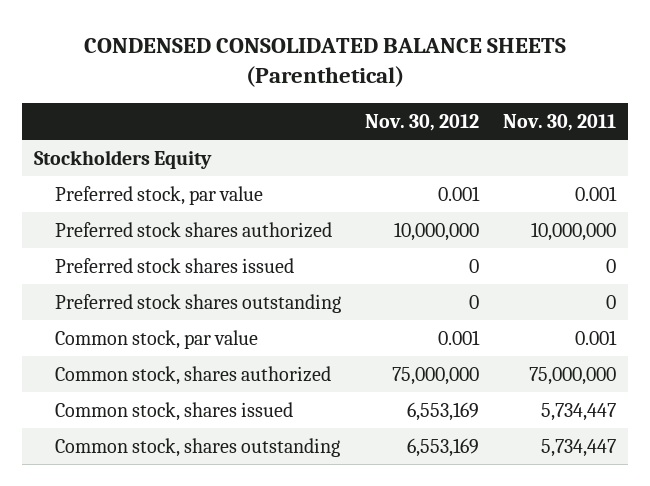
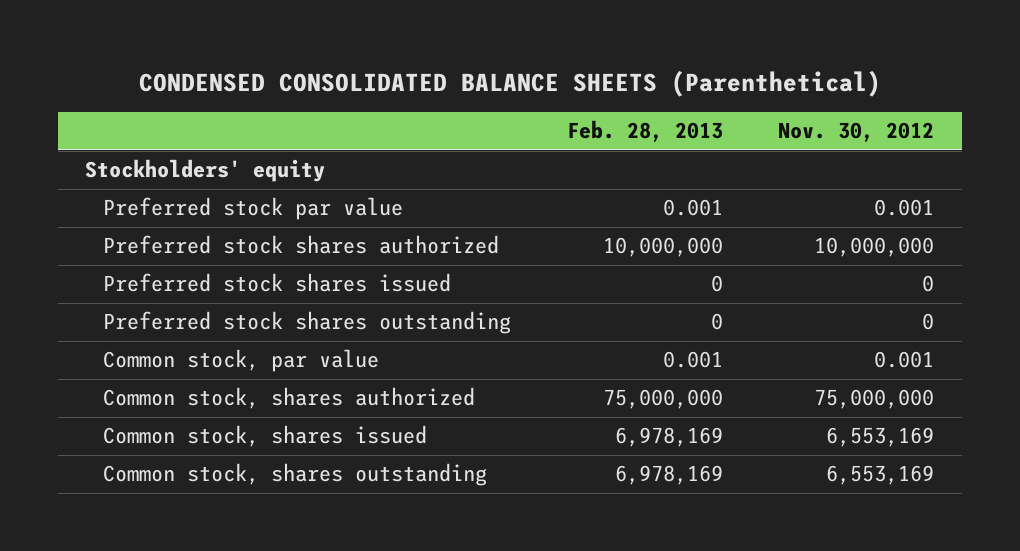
- | Nov. 30, 2012 | Nov. 30, 2011
+ | Feb. 28, 2013 | Nov. 30, 2012
- Stockholders Equity
- Preferred stock, par value | 0.001 | 0.001
+ Stockholders' equity
+ Preferred stock par value | 0.001 | 0.001

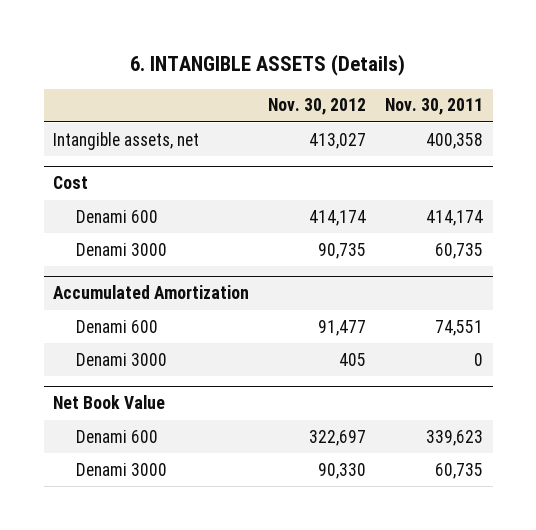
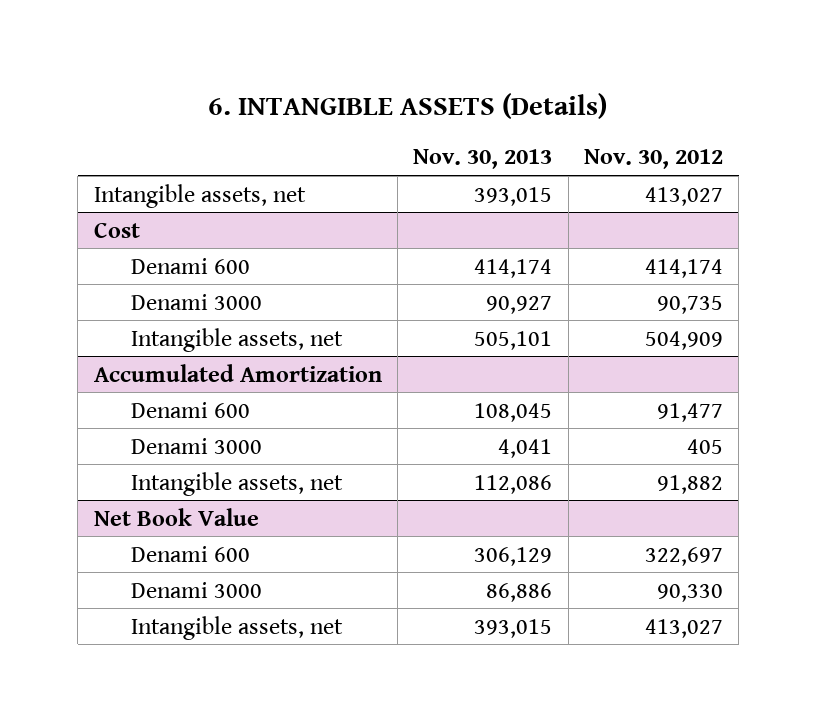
- | Nov. 30, 2012 | Nov. 30, 2011
+ | Nov. 30, 2013 | Nov. 30, 2012
@ Cost
+ Intangible assets, net | 505,101 | 504,909
@ Accumulated Amortization
+ Intangible assets, net | 112,086 | 91,882
@ Net Book Value
+ Intangible assets, net | 393,015 | 413,027

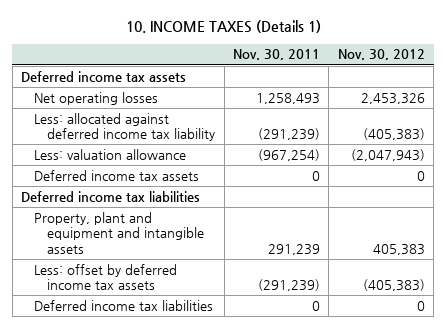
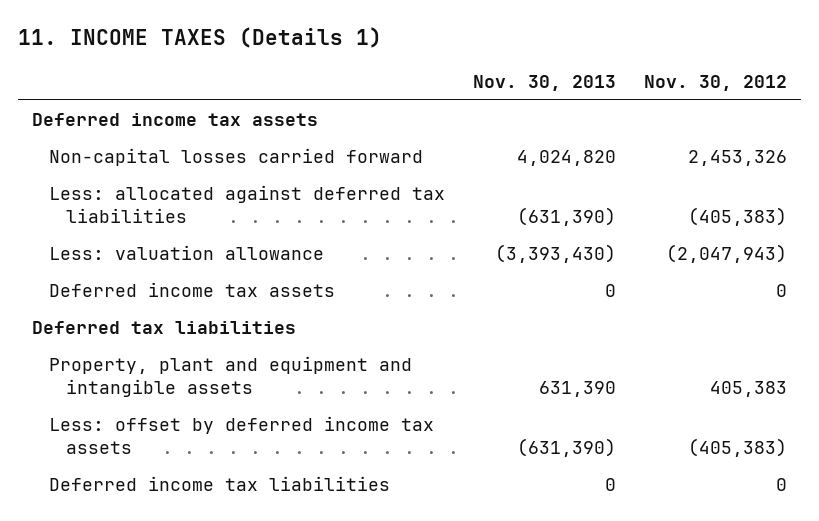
- 10. INCOME TAXES (Details 1)
+ 11. INCOME TAXES (Details 1)
- | Nov. 30, 2011 | Nov. 30, 2012
+ | Nov. 30, 2013 | Nov. 30, 2012
- Net operating losses | 1,258,493 | 2,453,326
- Less: allocated against deferred income tax liability | (291,239) | (405,383)
+ Non-capital losses carried forward | 4,024,820 | 2,453,326
+ Less: allocated against deferred tax liabilities | (631,390) | (405,383)
- Deferred income tax liabilities
+ Deferred tax liabilities

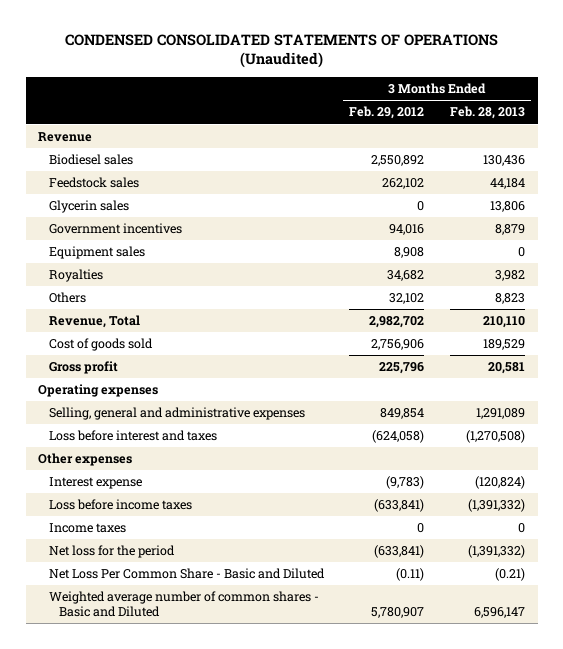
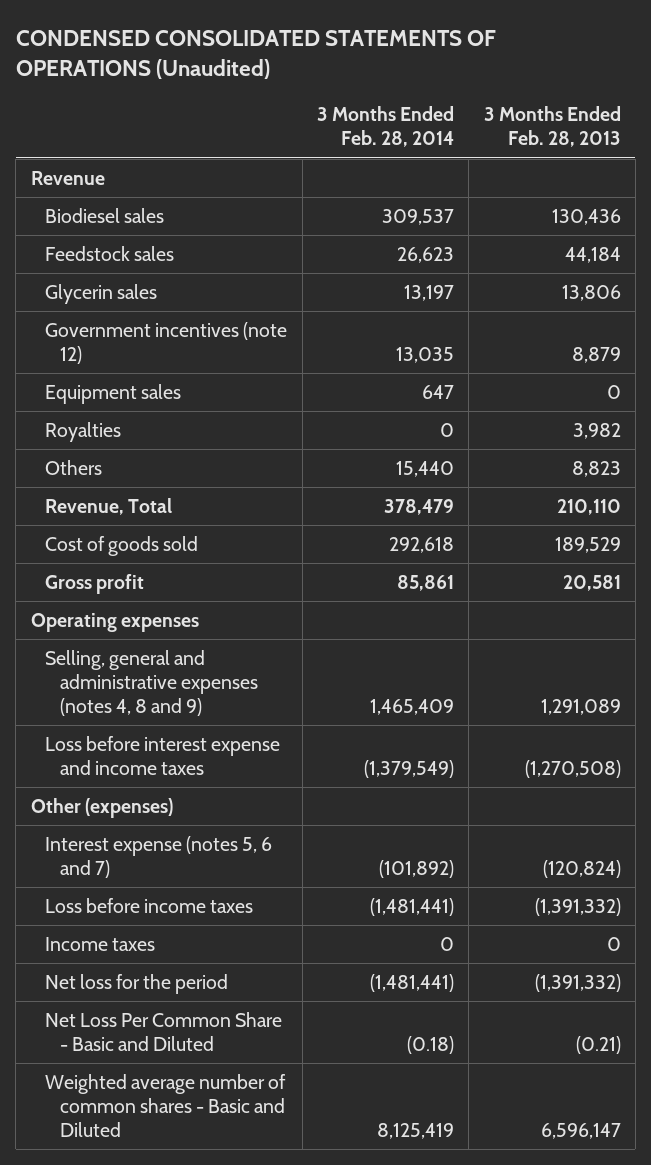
- | 3 Months Ended Feb. 29, 2012 | 3 Months Ended Feb. 28, 2013
+ | 3 Months Ended Feb. 28, 2014 | 3 Months Ended Feb. 28, 2013
- Government incentives | 94,016 | 8,879
+ Government incentives (note 12) | 13,035 | 8,879
- Selling, general and administrative expenses | 849,854 | 1,291,089
- Loss before interest and taxes | (624,058) | (1,270,508)
- Other expenses
- Interest expense | (9,783) | (120,824)
+ Selling, general and administrative expenses (notes 4, 8 and 9) | 1,465,409 | 1,291,089
+ Loss before interest expense and income taxes | (1,379,549) | (1,270,508)
+ Other (expenses)
+ Interest expense (notes 5, 6 and 7) | (101,892) | (120,824)

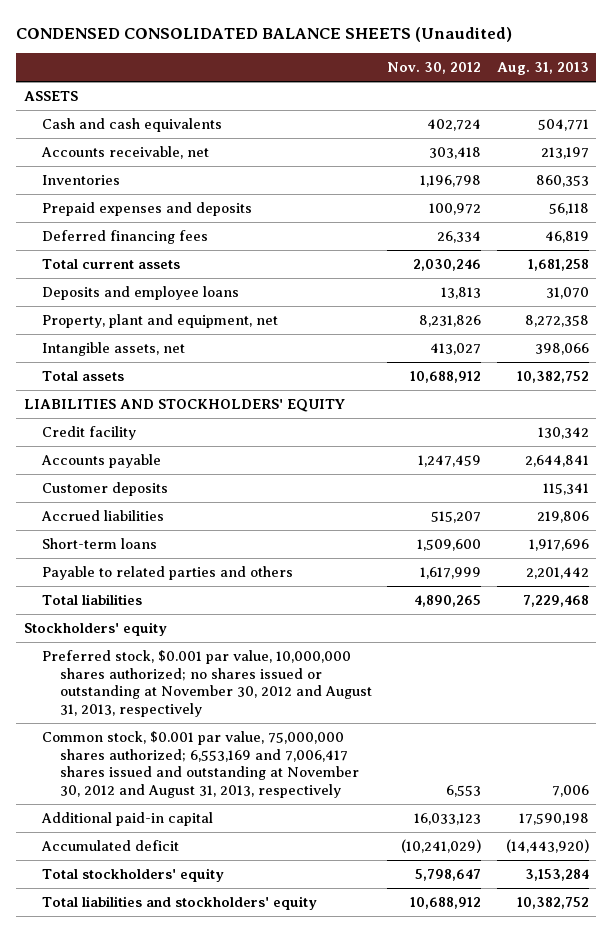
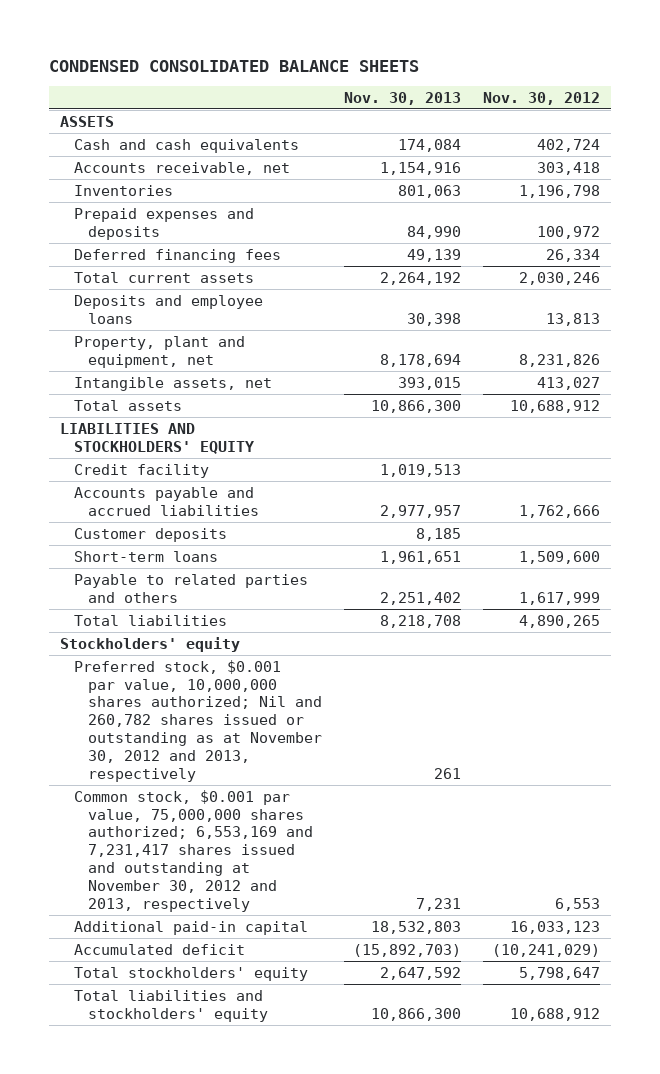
- CONDENSED CONSOLIDATED BALANCE SHEETS (Unaudited)
+ CONDENSED CONSOLIDATED BALANCE SHEETS
- | Nov. 30, 2012 | Aug. 31, 2013
+ | Nov. 30, 2013 | Nov. 30, 2012
- Accounts payable | 1,247,459 | 2,644,841
+ Accounts payable and accrued liabilities | 2,977,957 | 1,762,666
- Accrued liabilities | 515,207 | 219,806
- Preferred stock, $0.001 par value, 10,000,000 shares authorized; no shares issued or outstanding at November 30, 2012 and August 31, 2013, respectively
- Common stock, $0.001 par value, 75,000,000 shares authorized; 6,553,169 and 7,006,417 shares issued and outstanding at November 30, 2012 and August 31, 2013, respectively | 6,553 | 7,006
+ Preferred stock, $0.001 par value, 10,000,000 shares authorized; Nil and 260,782 shares issued or outstanding as at November 30, 2012 and 2013, respectively | 261 |
+ Common stock, $0.001 par value, 75,000,000 shares authorized; 6,553,169 and 7,231,417 shares issued and outstanding at November 30, 2012 and 2013, respectively | 7,231 | 6,553

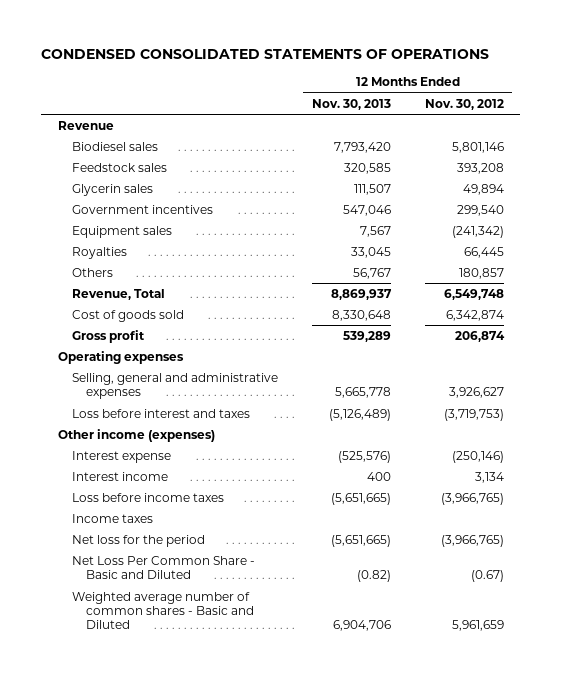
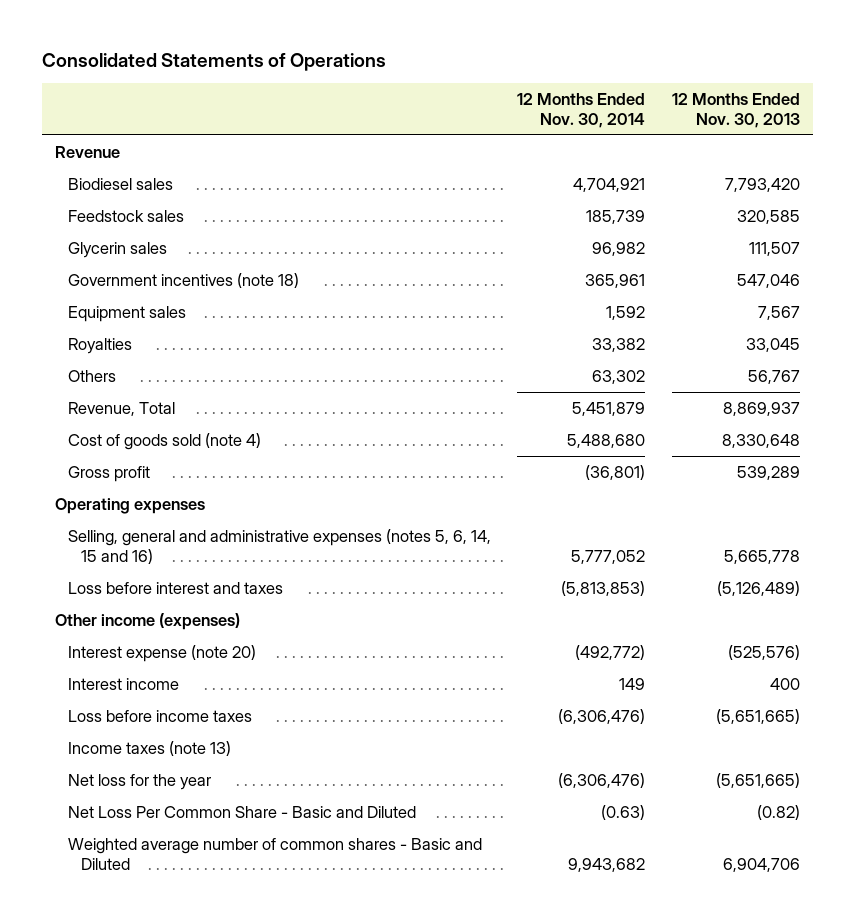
- CONDENSED CONSOLIDATED STATEMENTS OF OPERATIONS
+ Consolidated Statements of Operations
- | 12 Months Ended Nov. 30, 2013 | 12 Months Ended Nov. 30, 2012
+ | 12 Months Ended Nov. 30, 2014 | 12 Months Ended Nov. 30, 2013
- Government incentives | 547,046 | 299,540
+ Government incentives (note 18) | 365,961 | 547,046
- Cost of goods sold | 8,330,648 | 6,342,874
+ Cost of goods sold (note 4) | 5,488,680 | 8,330,648
- Selling, general and administrative expenses | 5,665,778 | 3,926,627
+ Selling, general and administrative expenses (notes 5, 6, 14, 15 and 16) | 5,777,052 | 5,665,778
- Interest expense | (525,576) | (250,146)
+ Interest expense (note 20) | (492,772) | (525,576)
- Income taxes
- Net loss for the period | (5,651,665) | (3,966,765)
+ Income taxes (note 13)
+ Net loss for the year | (6,306,476) | (5,651,665)

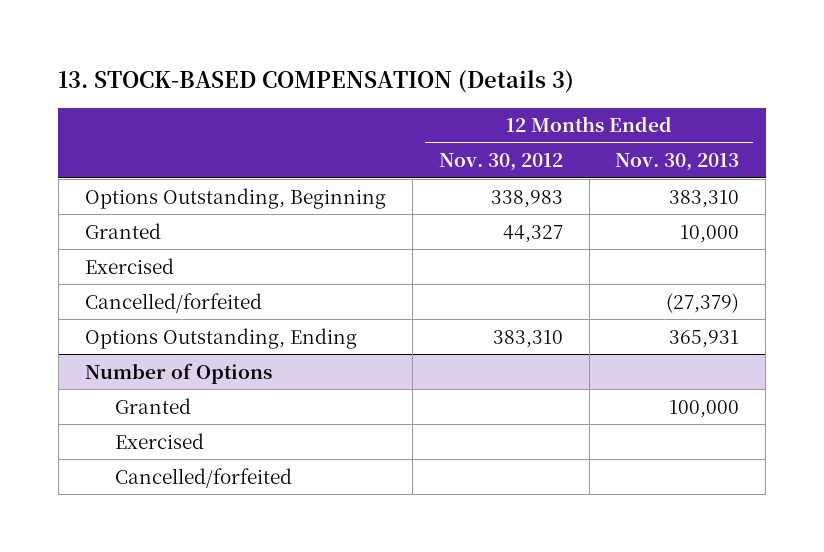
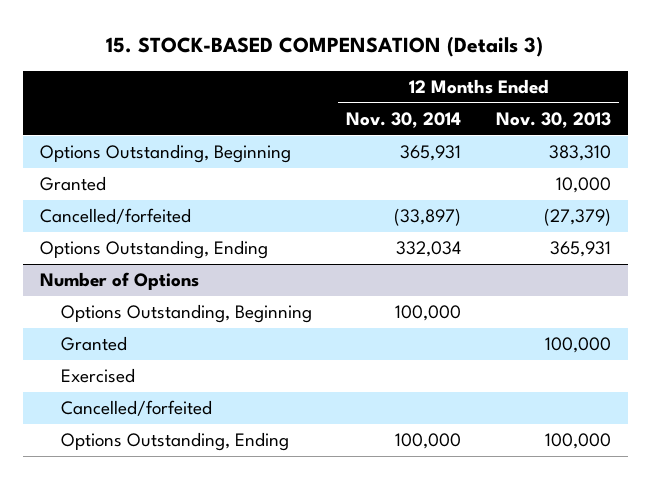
- 13. STOCK-BASED COMPENSATION (Details 3)
+ 15. STOCK-BASED COMPENSATION (Details 3)
- | 12 Months Ended Nov. 30, 2012 | 12 Months Ended Nov. 30, 2013
+ | 12 Months Ended Nov. 30, 2014 | 12 Months Ended Nov. 30, 2013
- Exercised
@ Number of Options
+ Options Outstanding, Beginning | 100,000 |
+ Options Outstanding, Ending | 100,000 | 100,000

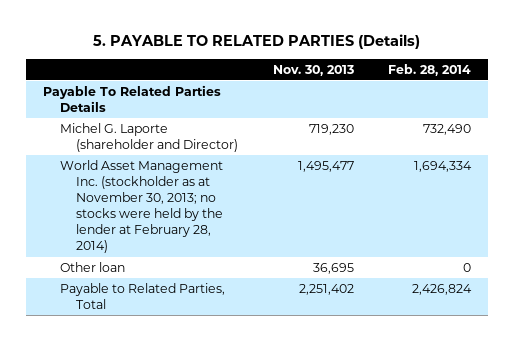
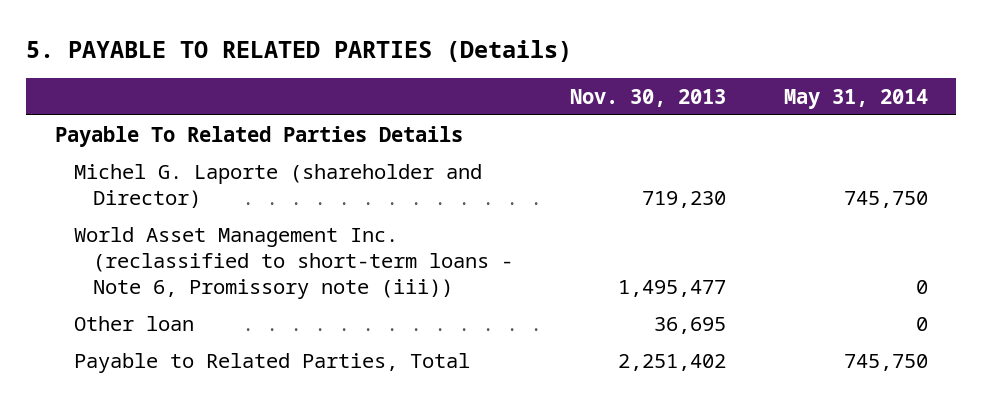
- | Nov. 30, 2013 | Feb. 28, 2014
+ | Nov. 30, 2013 | May 31, 2014
- World Asset Management Inc. (stockholder as at November 30, 2013; no stocks were held by the lender at February 28, 2014) | 1,495,477 | 1,694,334
+ World Asset Management Inc. (reclassified to short-term loans - Note 6, Promissory note (iii)) | 1,495,477 | 0

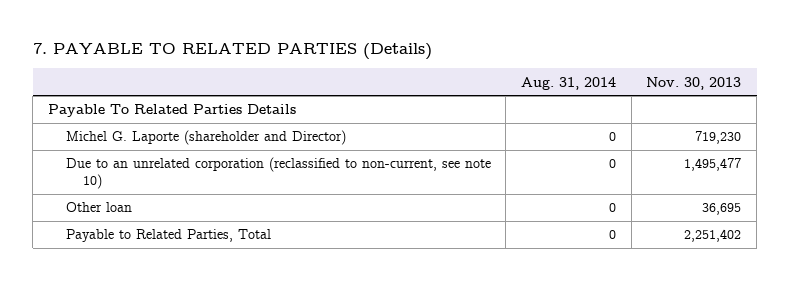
- 5. PAYABLE TO RELATED PARTIES (Details)
+ 7. PAYABLE TO RELATED PARTIES (Details)
- | Nov. 30, 2013 | May 31, 2014
+ | Aug. 31, 2014 | Nov. 30, 2013
- World Asset Management Inc. (reclassified to short-term loans - Note 6, Promissory note (iii)) | 1,495,477 | 0
+ Due to an unrelated corporation (reclassified to non-current, see note 10) | 0 | 1,495,477

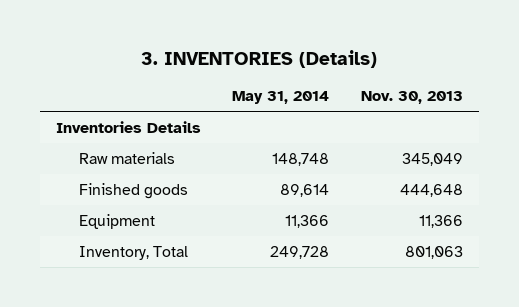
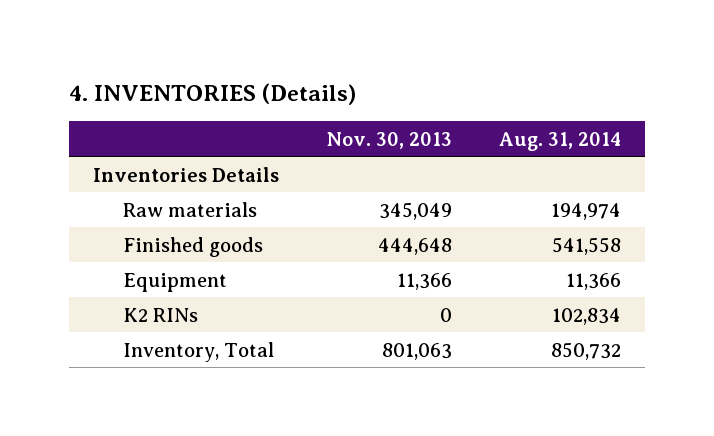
- 3. INVENTORIES (Details)
+ 4. INVENTORIES (Details)
- | May 31, 2014 | Nov. 30, 2013
+ | Nov. 30, 2013 | Aug. 31, 2014
+ K2 RINs | 0 | 102,834

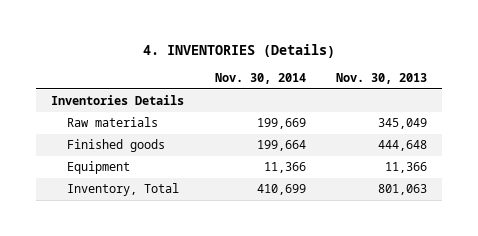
- | Nov. 30, 2013 | Aug. 31, 2014
+ | Nov. 30, 2014 | Nov. 30, 2013
- K2 RINs | 0 | 102,834

